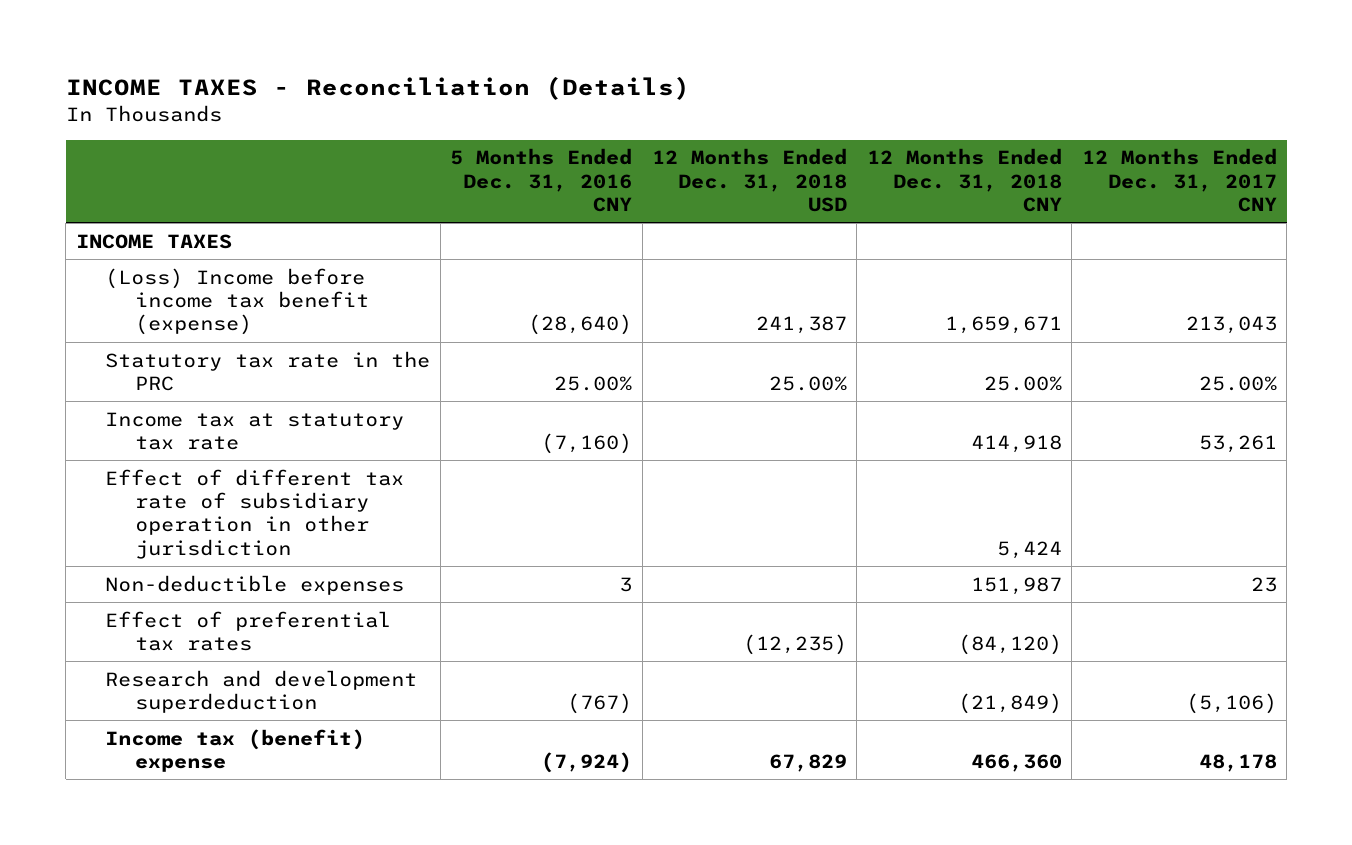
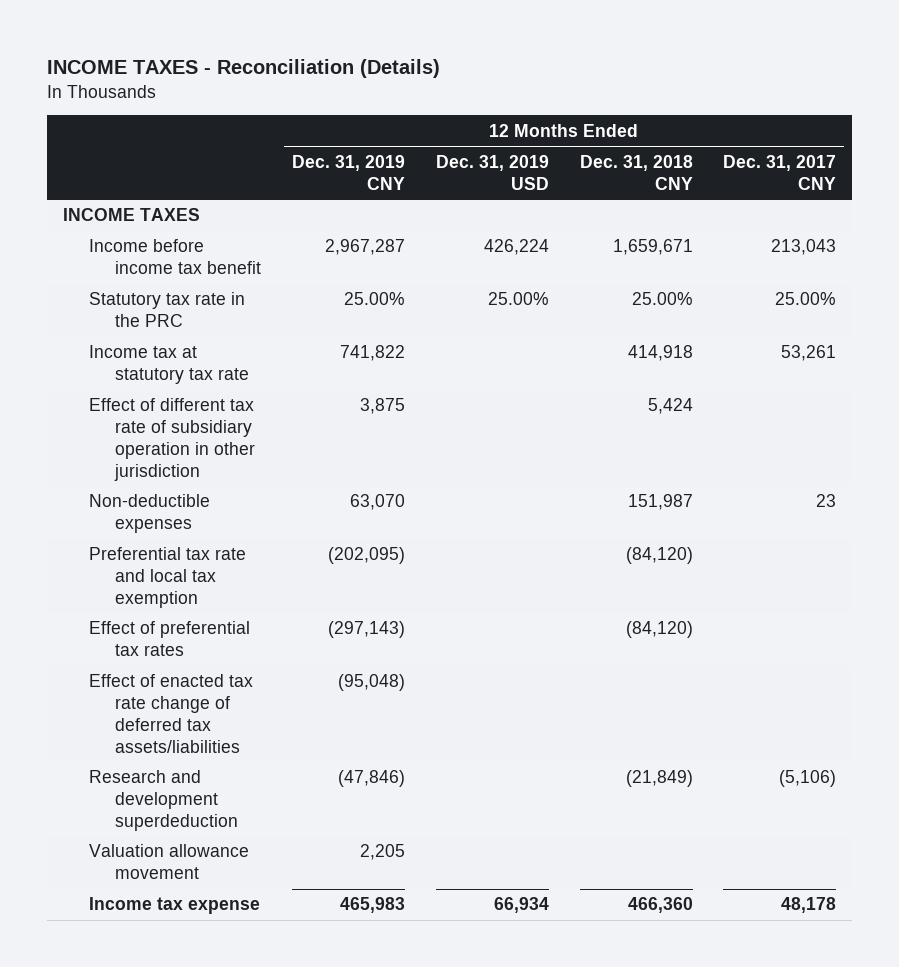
- | 5 Months Ended Dec. 31, 2016 CNY | 12 Months Ended Dec. 31, 2018 USD | 12 Months Ended Dec. 31, 2018 CNY | 12 Months Ended Dec. 31, 2017 CNY
+ | 12 Months Ended Dec. 31, 2019 CNY | 12 Months Ended Dec. 31, 2019 USD | 12 Months Ended Dec. 31, 2018 CNY | 12 Months Ended Dec. 31, 2017 CNY
- (Loss) Income before income tax benefit (expense) | (28,640) | 241,387 | 1,659,671 | 213,043
+ Income before income tax benefit | 2,967,287 | 426,224 | 1,659,671 | 213,043
+ Preferential tax rate and local tax exemption | (202,095) | | (84,120) |
+ Effect of enacted tax rate change of deferred tax assets/liabilities | (95,048) | | |
- Income tax (benefit) expense | (7,924) | 67,829 | 466,360 | 48,178
+ Valuation allowance movement | 2,205 | | |
+ Income tax expense | 465,983 | 66,934 | 466,360 | 48,178

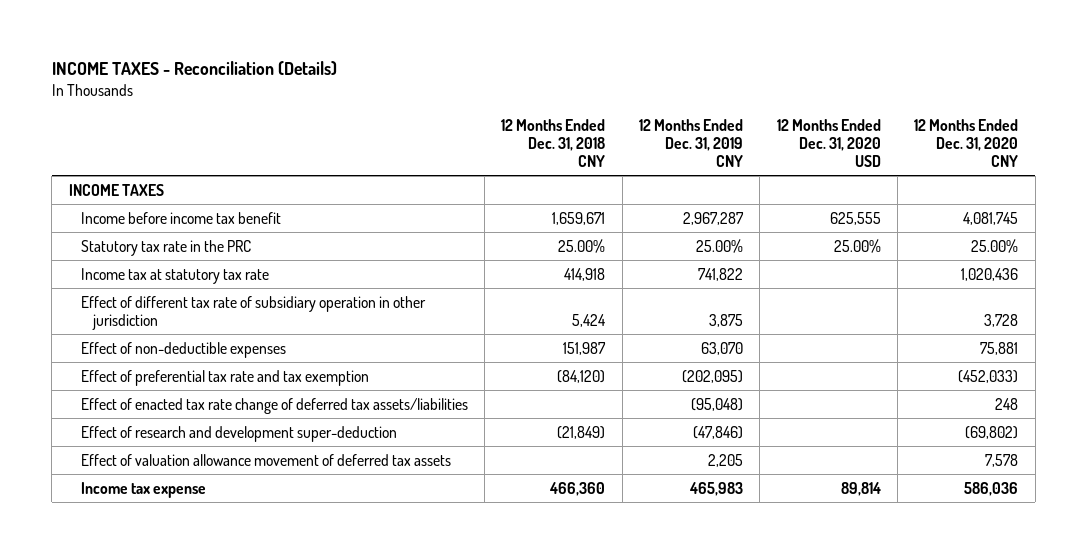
- | 12 Months Ended Dec. 31, 2019 CNY | 12 Months Ended Dec. 31, 2019 USD | 12 Months Ended Dec. 31, 2018 CNY | 12 Months Ended Dec. 31, 2017 CNY
+ | 12 Months Ended Dec. 31, 2018 CNY | 12 Months Ended Dec. 31, 2019 CNY | 12 Months Ended Dec. 31, 2020 USD | 12 Months Ended Dec. 31, 2020 CNY
- Non-deductible expenses | 63,070 | | 151,987 | 23
- Preferential tax rate and local tax exemption | (202,095) | | (84,120) |
- Effect of preferential tax rates | (297,143) | | (84,120) |
+ Effect of non-deductible expenses | 151,987 | 63,070 | | 75,881
+ Effect of preferential tax rate and tax exemption | (84,120) | (202,095) | | (452,033)
- Research and development superdeduction | (47,846) | | (21,849) | (5,106)
- Valuation allowance movement | 2,205 | | |
+ Effect of research and development super-deduction | (21,849) | (47,846) | | (69,802)
+ Effect of valuation allowance movement of deferred tax assets | | 2,205 | | 7,578

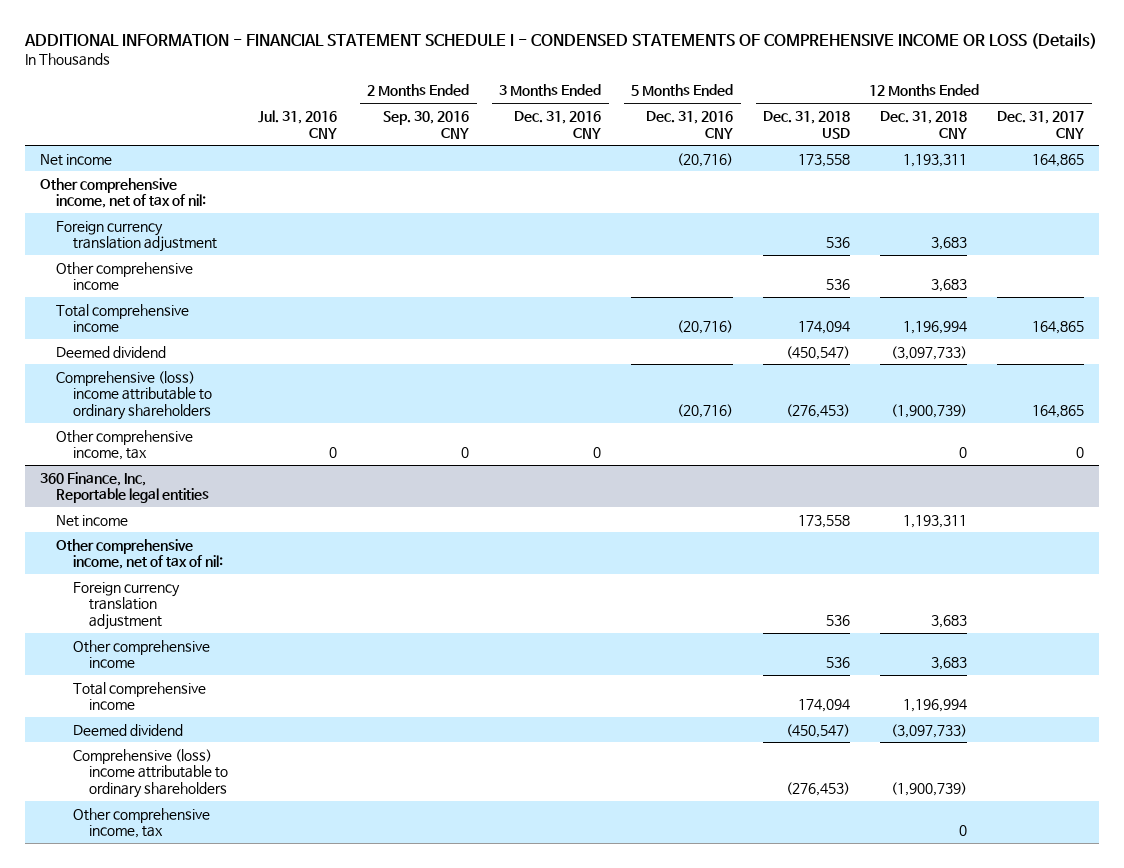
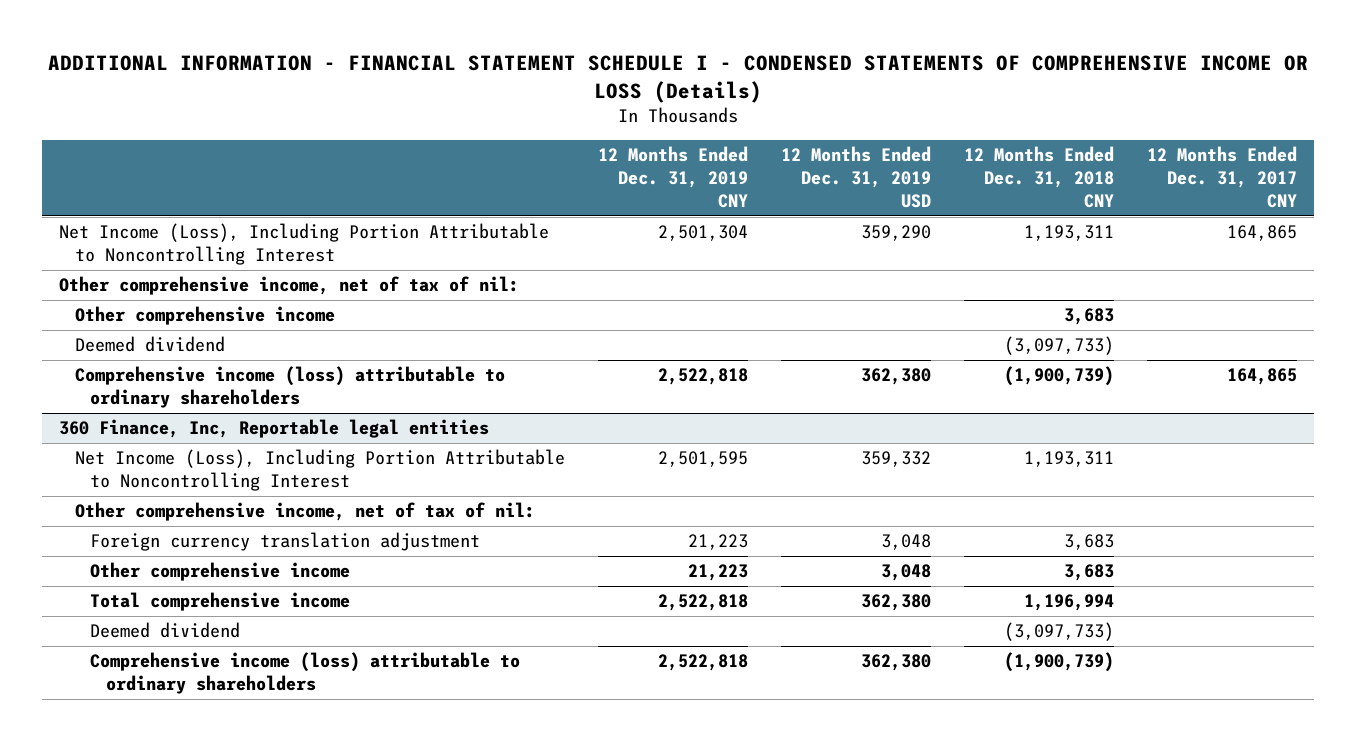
- | Jul. 31, 2016 CNY | 2 Months Ended Sep. 30, 2016 CNY | 3 Months Ended Dec. 31, 2016 CNY | 5 Months Ended Dec. 31, 2016 CNY | 12 Months Ended Dec. 31, 2018 USD | 12 Months Ended Dec. 31, 2018 CNY | 12 Months Ended Dec. 31, 2017 CNY
+ | 12 Months Ended Dec. 31, 2019 CNY | 12 Months Ended Dec. 31, 2019 USD | 12 Months Ended Dec. 31, 2018 CNY | 12 Months Ended Dec. 31, 2017 CNY
- Net income | | | | (20,716) | 173,558 | 1,193,311 | 164,865
+ Net Income (Loss), Including Portion Attributable to Noncontrolling Interest | 2,501,304 | 359,290 | 1,193,311 | 164,865
- Foreign currency translation adjustment | | | | | 536 | 3,683 |
- Total comprehensive income | | | | (20,716) | 174,094 | 1,196,994 | 164,865
- Comprehensive (loss) income attributable to ordinary shareholders | | | | (20,716) | (276,453) | (1,900,739) | 164,865
- Other comprehensive income, tax | 0 | 0 | 0 | | | 0 | 0
+ Comprehensive income (loss) attributable to ordinary shareholders | 2,522,818 | 362,380 | (1,900,739) | 164,865
@ 360 Finance, Inc, Reportable legal entities
- Net income | | | | | 173,558 | 1,193,311 |
+ Net Income (Loss), Including Portion Attributable to Noncontrolling Interest | 2,501,595 | 359,332 | 1,193,311 |
- Comprehensive (loss) income attributable to ordinary shareholders | | | | | (276,453) | (1,900,739) |
- Other comprehensive income, tax | | | | | | 0 |
+ Comprehensive income (loss) attributable to ordinary shareholders | 2,522,818 | 362,380 | (1,900,739) |

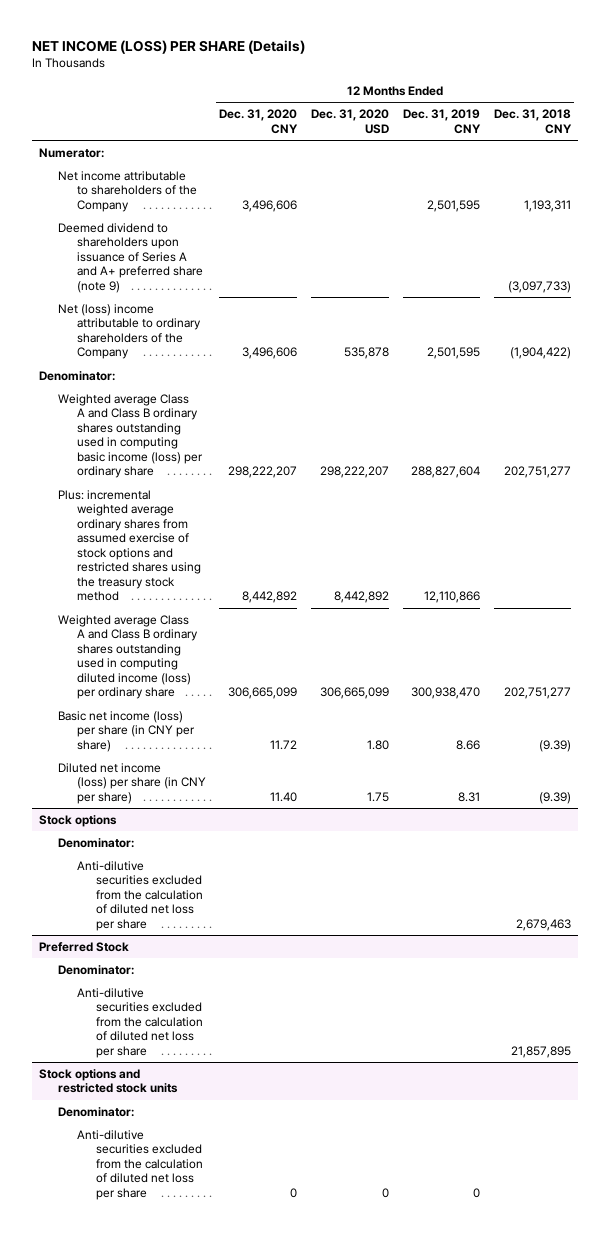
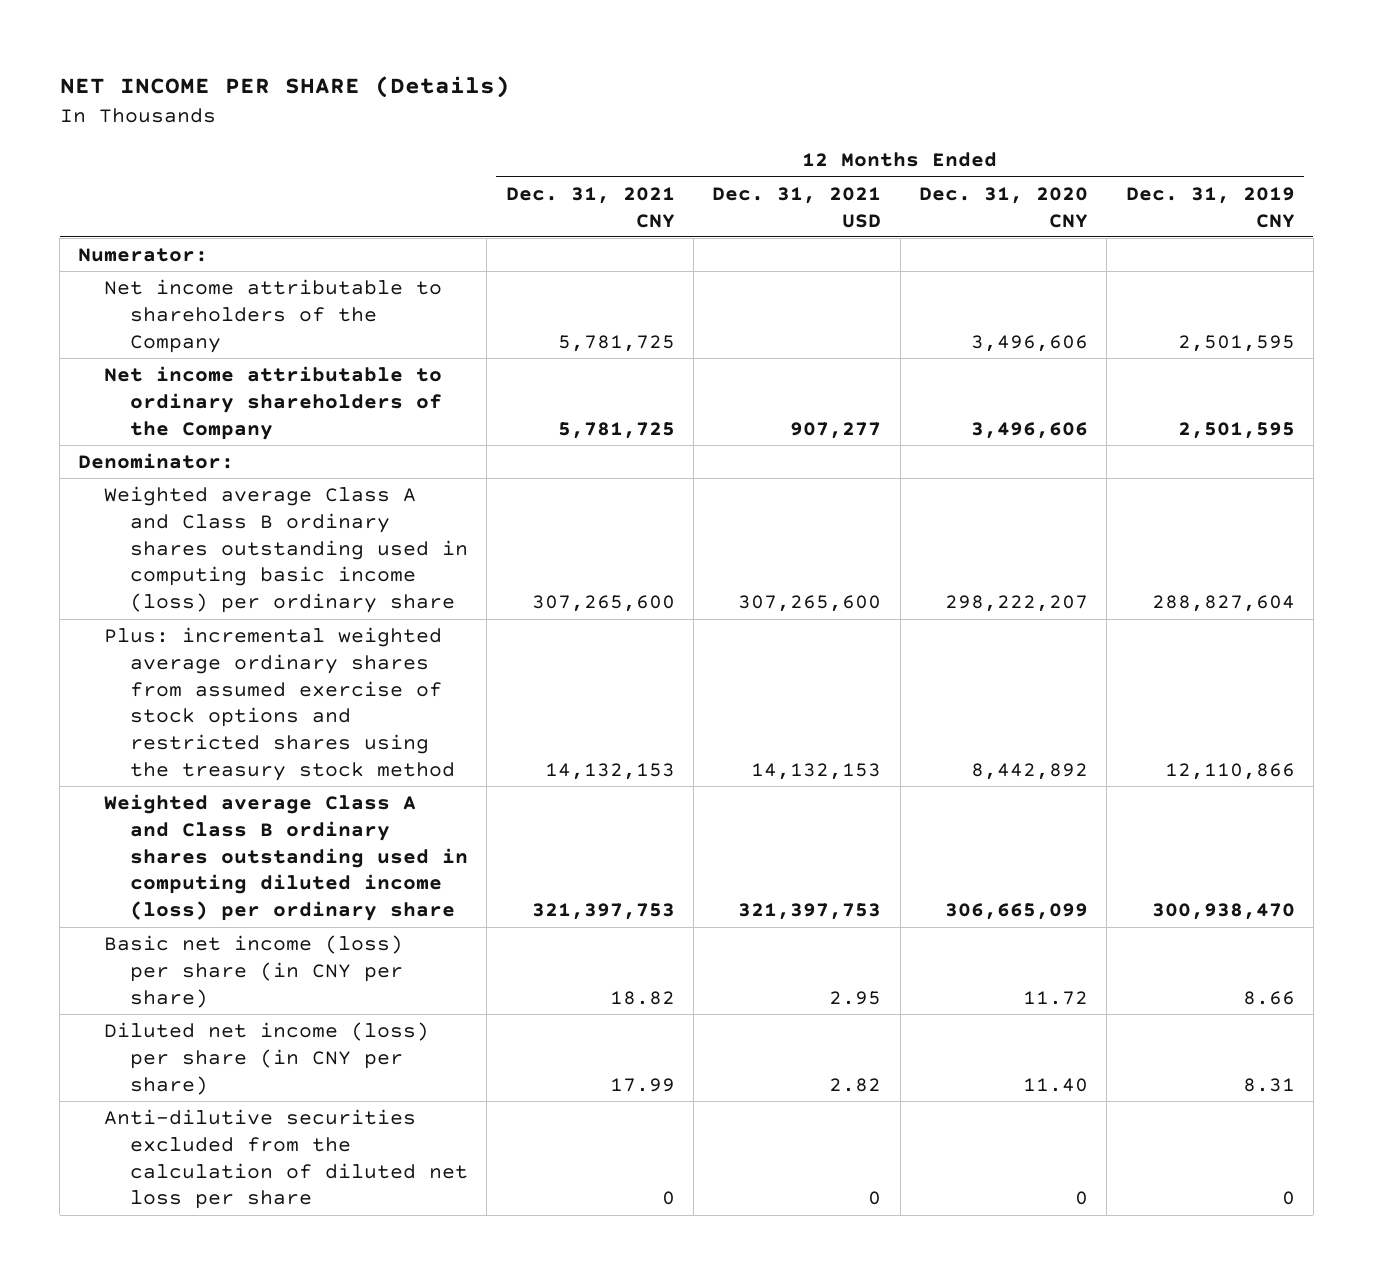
- NET INCOME (LOSS) PER SHARE (Details)
+ NET INCOME PER SHARE (Details)
- | 12 Months Ended Dec. 31, 2020 CNY | 12 Months Ended Dec. 31, 2020 USD | 12 Months Ended Dec. 31, 2019 CNY | 12 Months Ended Dec. 31, 2018 CNY
+ | 12 Months Ended Dec. 31, 2021 CNY | 12 Months Ended Dec. 31, 2021 USD | 12 Months Ended Dec. 31, 2020 CNY | 12 Months Ended Dec. 31, 2019 CNY
- Deemed dividend to shareholders upon issuance of Series A and A+ preferred share (note 9) | | | | (3,097,733)
- Net (loss) income attributable to ordinary shareholders of the Company | 3,496,606 | 535,878 | 2,501,595 | (1,904,422)
+ Net income attributable to ordinary shareholders of the Company | 5,781,725 | 907,277 | 3,496,606 | 2,501,595
- Stock options
- Denominator:
- Anti-dilutive securities excluded from the calculation of diluted net loss per share | | | | 2,679,463
- Preferred Stock
- Denominator:
- Anti-dilutive securities excluded from the calculation of diluted net loss per share | | | | 21,857,895
- Stock options and restricted stock units
- Denominator:

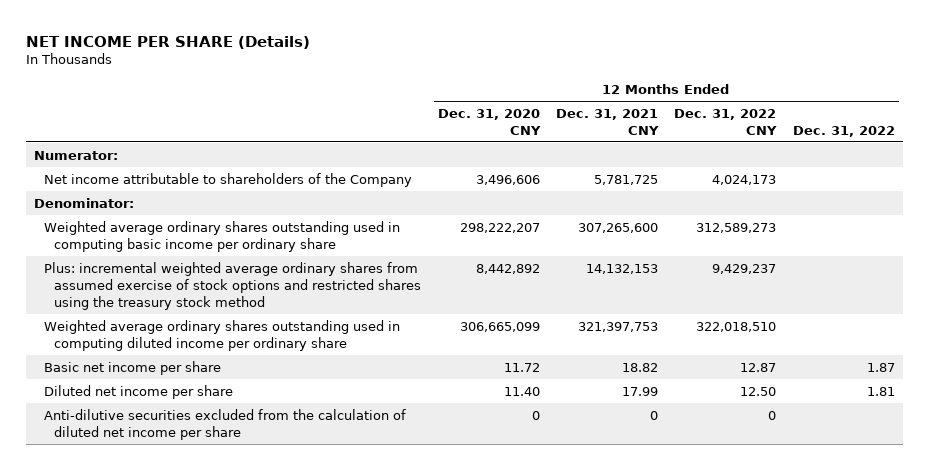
- | 12 Months Ended Dec. 31, 2021 CNY | 12 Months Ended Dec. 31, 2021 USD | 12 Months Ended Dec. 31, 2020 CNY | 12 Months Ended Dec. 31, 2019 CNY
+ | 12 Months Ended Dec. 31, 2020 CNY | 12 Months Ended Dec. 31, 2021 CNY | 12 Months Ended Dec. 31, 2022 CNY | 12 Months Ended Dec. 31, 2022
- Net income attributable to ordinary shareholders of the Company | 5,781,725 | 907,277 | 3,496,606 | 2,501,595
- Weighted average Class A and Class B ordinary shares outstanding used in computing basic income (loss) per ordinary share | 307,265,600 | 307,265,600 | 298,222,207 | 288,827,604
+ Weighted average ordinary shares outstanding used in computing basic income per ordinary share | 298,222,207 | 307,265,600 | 312,589,273 |
- Weighted average Class A and Class B ordinary shares outstanding used in computing diluted income (loss) per ordinary share | 321,397,753 | 321,397,753 | 306,665,099 | 300,938,470
- Basic net income (loss) per share (in CNY per share) | 18.82 | 2.95 | 11.72 | 8.66
- Diluted net income (loss) per share (in CNY per share) | 17.99 | 2.82 | 11.40 | 8.31
- Anti-dilutive securities excluded from the calculation of diluted net loss per share | 0 | 0 | 0 | 0
+ Weighted average ordinary shares outstanding used in computing diluted income per ordinary share | 306,665,099 | 321,397,753 | 322,018,510 |
+ Basic net income per share | 11.72 | 18.82 | 12.87 | 1.87
+ Diluted net income per share | 11.40 | 17.99 | 12.50 | 1.81
+ Anti-dilutive securities excluded from the calculation of diluted net income per share | 0 | 0 | 0 |

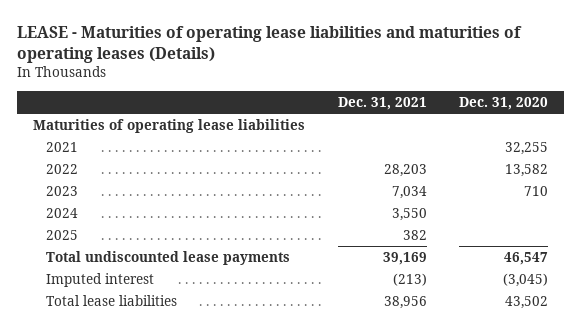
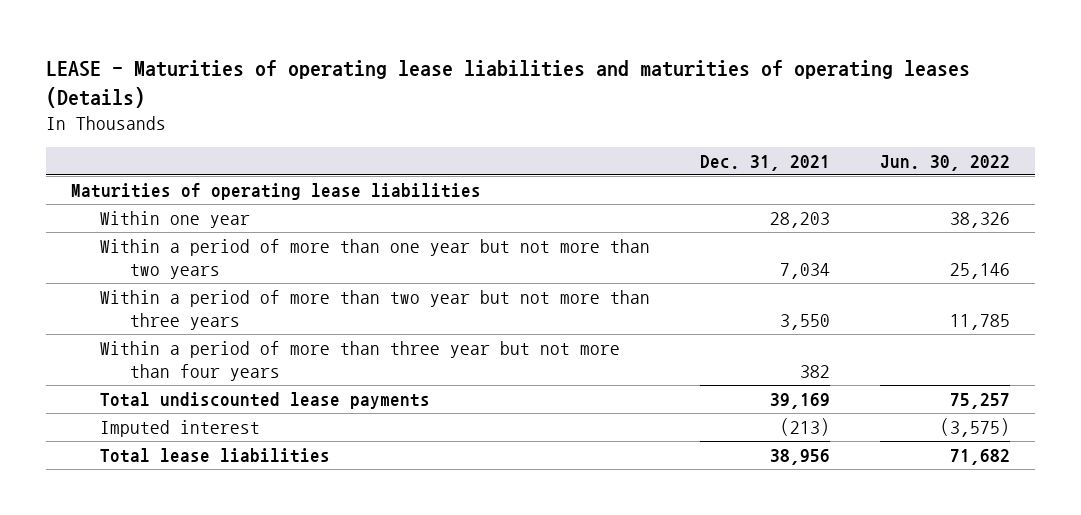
- | Dec. 31, 2021 | Dec. 31, 2020
+ | Dec. 31, 2021 | Jun. 30, 2022
- 2021 | | 32,255
- 2022 | 28,203 | 13,582
- 2023 | 7,034 | 710
- 2024 | 3,550 |
- 2025 | 382 |
+ Within one year | 28,203 | 38,326
+ Within a period of more than one year but not more than two years | 7,034 | 25,146
+ Within a period of more than two year but not more than three years | 3,550 | 11,785
+ Within a period of more than three year but not more than four years | 382 |

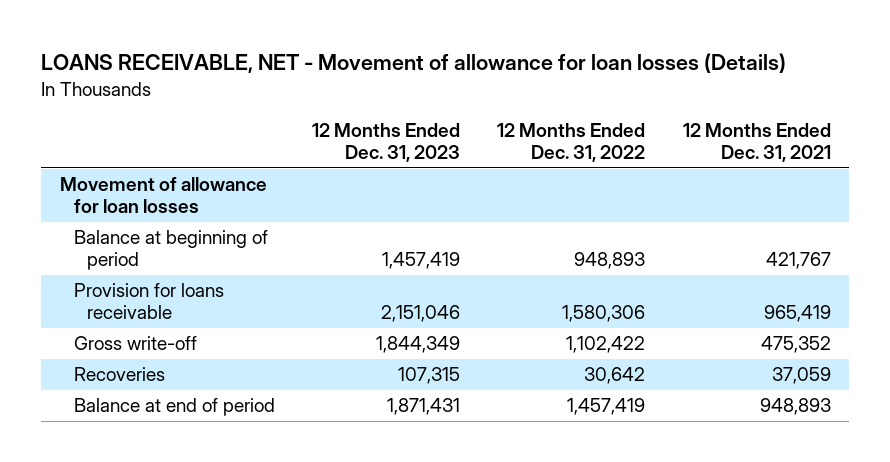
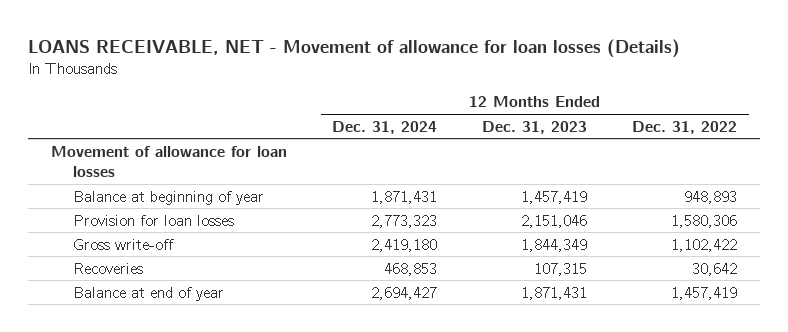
- | 12 Months Ended Dec. 31, 2023 | 12 Months Ended Dec. 31, 2022 | 12 Months Ended Dec. 31, 2021
+ | 12 Months Ended Dec. 31, 2024 | 12 Months Ended Dec. 31, 2023 | 12 Months Ended Dec. 31, 2022
- Balance at beginning of period | 1,457,419 | 948,893 | 421,767
- Provision for loans receivable | 2,151,046 | 1,580,306 | 965,419
+ Balance at beginning of year | 1,871,431 | 1,457,419 | 948,893
+ Provision for loan losses | 2,773,323 | 2,151,046 | 1,580,306
- Balance at end of period | 1,871,431 | 1,457,419 | 948,893
+ Balance at end of year | 2,694,427 | 1,871,431 | 1,457,419

